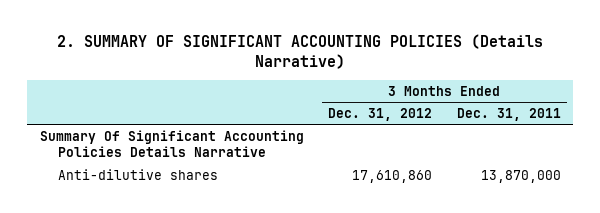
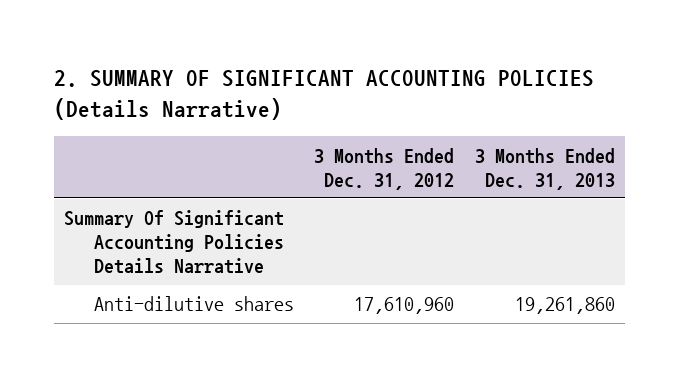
- | 3 Months Ended Dec. 31, 2012 | 3 Months Ended Dec. 31, 2011
+ | 3 Months Ended Dec. 31, 2012 | 3 Months Ended Dec. 31, 2013
- Anti-dilutive shares | 17,610,860 | 13,870,000
+ Anti-dilutive shares | 17,610,960 | 19,261,860

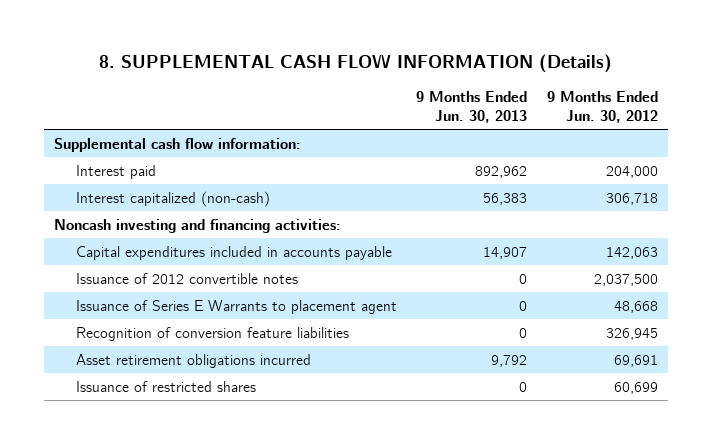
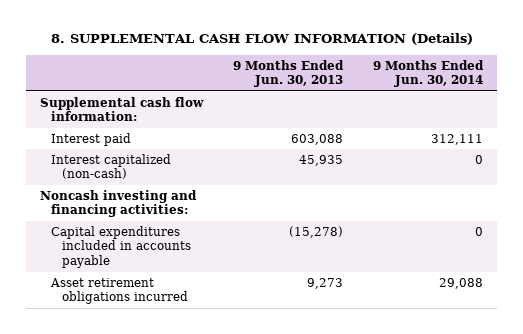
- | 9 Months Ended Jun. 30, 2013 | 9 Months Ended Jun. 30, 2012
+ | 9 Months Ended Jun. 30, 2013 | 9 Months Ended Jun. 30, 2014
- Interest paid | 892,962 | 204,000
- Interest capitalized (non-cash) | 56,383 | 306,718
+ Interest paid | 603,088 | 312,111
+ Interest capitalized (non-cash) | 45,935 | 0
- Capital expenditures included in accounts payable | 14,907 | 142,063
- Issuance of 2012 convertible notes | 0 | 2,037,500
- Issuance of Series E Warrants to placement agent | 0 | 48,668
- Recognition of conversion feature liabilities | 0 | 326,945
- Asset retirement obligations incurred | 9,792 | 69,691
- Issuance of restricted shares | 0 | 60,699
+ Capital expenditures included in accounts payable | (15,278) | 0
+ Asset retirement obligations incurred | 9,273 | 29,088

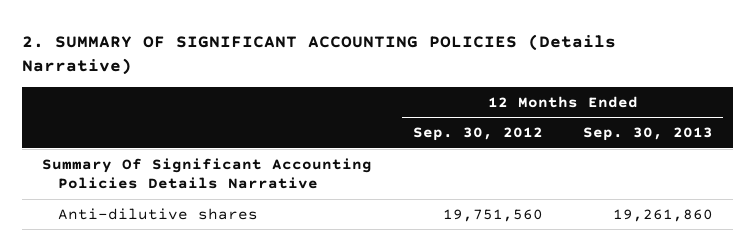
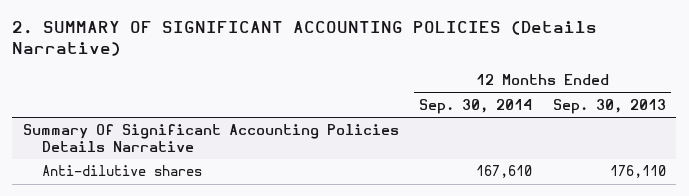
- | 12 Months Ended Sep. 30, 2012 | 12 Months Ended Sep. 30, 2013
+ | 12 Months Ended Sep. 30, 2014 | 12 Months Ended Sep. 30, 2013
- Anti-dilutive shares | 19,751,560 | 19,261,860
+ Anti-dilutive shares | 167,610 | 176,110

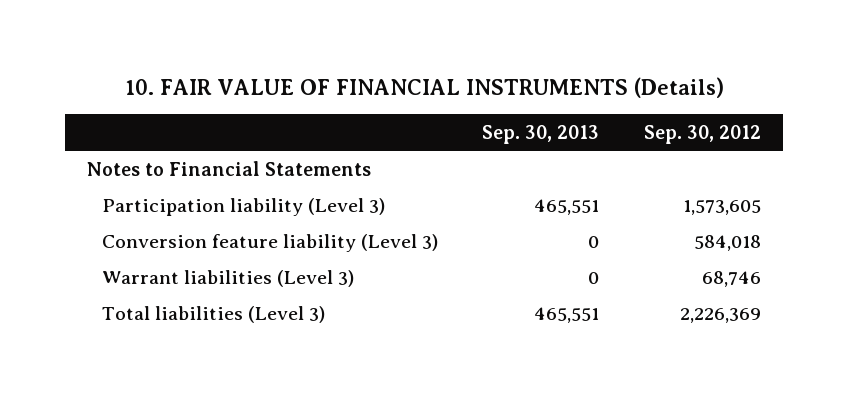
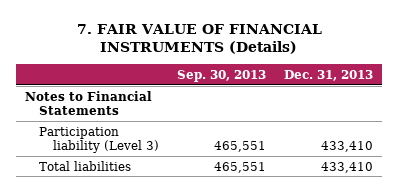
- 10. FAIR VALUE OF FINANCIAL INSTRUMENTS (Details)
+ 7. FAIR VALUE OF FINANCIAL INSTRUMENTS (Details)
- | Sep. 30, 2013 | Sep. 30, 2012
+ | Sep. 30, 2013 | Dec. 31, 2013
- Conversion feature liability (Level 3) | 0 | 584,018
- Warrant liabilities (Level 3) | 0 | 68,746
- Total liabilities (Level 3) | 465,551 | 2,226,369
+ Total liabilities | 465,551 | 433,410

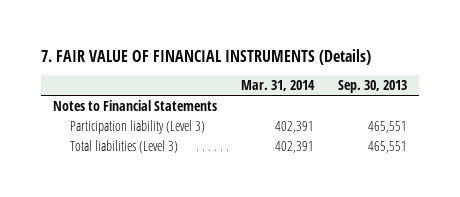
- | Sep. 30, 2013 | Dec. 31, 2013
+ | Mar. 31, 2014 | Sep. 30, 2013
- Total liabilities | 465,551 | 433,410
+ Total liabilities (Level 3) | 402,391 | 465,551

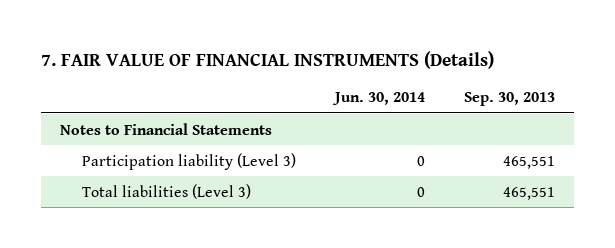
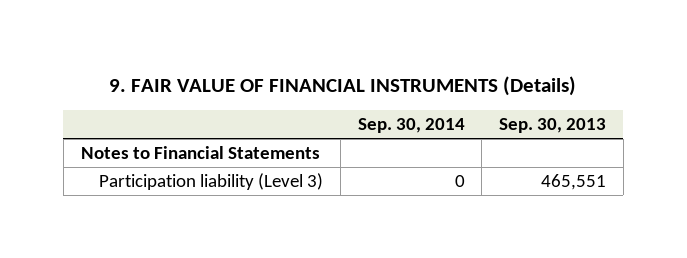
- 7. FAIR VALUE OF FINANCIAL INSTRUMENTS (Details)
+ 9. FAIR VALUE OF FINANCIAL INSTRUMENTS (Details)
- | Jun. 30, 2014 | Sep. 30, 2013
+ | Sep. 30, 2014 | Sep. 30, 2013
- Total liabilities (Level 3) | 0 | 465,551

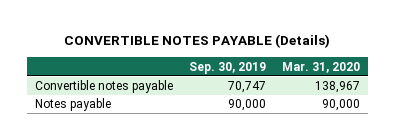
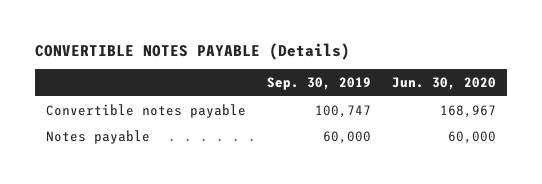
- | Sep. 30, 2019 | Mar. 31, 2020
+ | Sep. 30, 2019 | Jun. 30, 2020
- Convertible notes payable | 70,747 | 138,967
- Notes payable | 90,000 | 90,000
+ Convertible notes payable | 100,747 | 168,967
+ Notes payable | 60,000 | 60,000

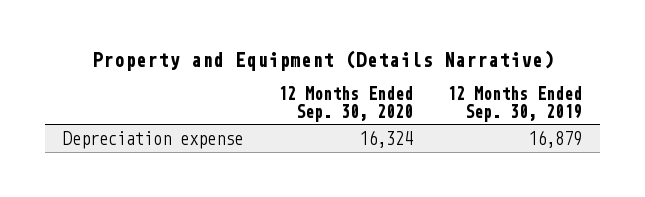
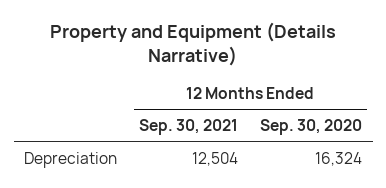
- | 12 Months Ended Sep. 30, 2020 | 12 Months Ended Sep. 30, 2019
+ | 12 Months Ended Sep. 30, 2021 | 12 Months Ended Sep. 30, 2020
- Depreciation expense | 16,324 | 16,879
+ Depreciation | 12,504 | 16,324

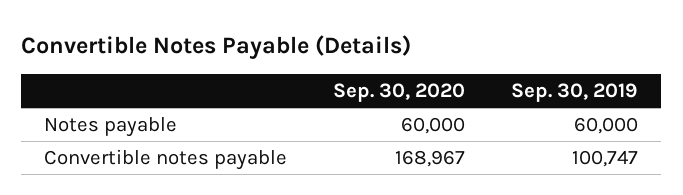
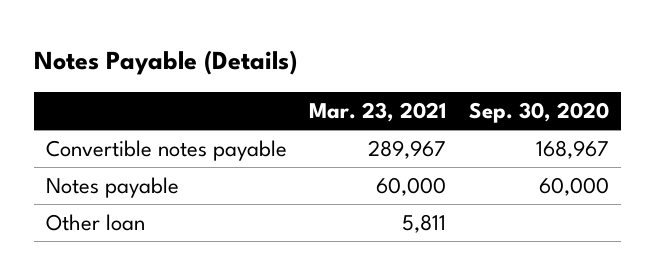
- Convertible Notes Payable (Details)
+ Notes Payable (Details)
- | Sep. 30, 2020 | Sep. 30, 2019
+ | Mar. 23, 2021 | Sep. 30, 2020
moved down: Notes payable | 60,000 | 60,000
+ Other loan | 5,811 |

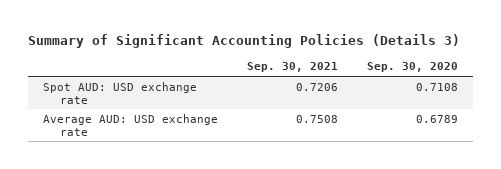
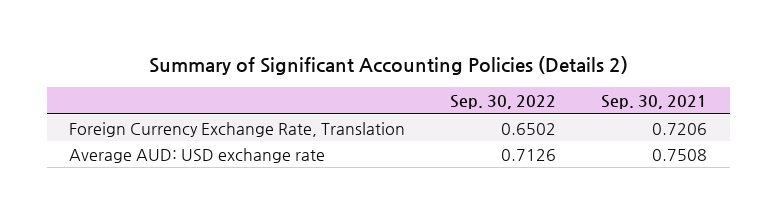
- Summary of Significant Accounting Policies (Details 3)
+ Summary of Significant Accounting Policies (Details 2)
- | Sep. 30, 2021 | Sep. 30, 2020
+ | Sep. 30, 2022 | Sep. 30, 2021
- Spot AUD: USD exchange rate | 0.7206 | 0.7108
+ Foreign Currency Exchange Rate, Translation | 0.6502 | 0.7206

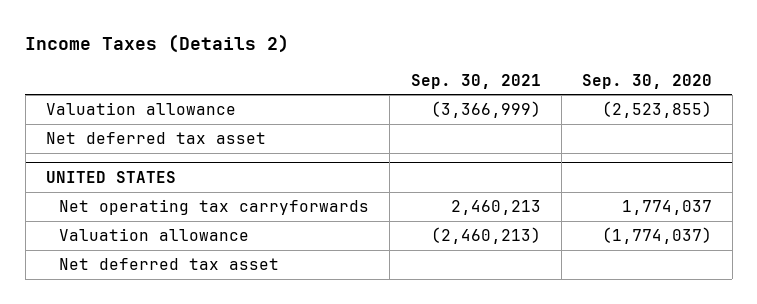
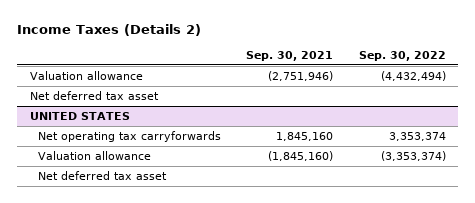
- | Sep. 30, 2021 | Sep. 30, 2020
+ | Sep. 30, 2021 | Sep. 30, 2022
- Valuation allowance | (3,366,999) | (2,523,855)
+ Valuation allowance | (2,751,946) | (4,432,494)
@ UNITED STATES
- Net operating tax carryforwards | 2,460,213 | 1,774,037
- Valuation allowance | (2,460,213) | (1,774,037)
+ Net operating tax carryforwards | 1,845,160 | 3,353,374
+ Valuation allowance | (1,845,160) | (3,353,374)

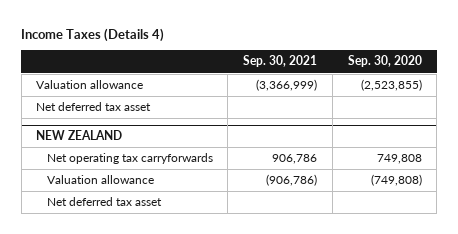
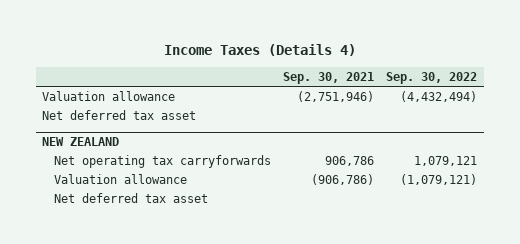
- | Sep. 30, 2021 | Sep. 30, 2020
+ | Sep. 30, 2021 | Sep. 30, 2022
- Valuation allowance | (3,366,999) | (2,523,855)
+ Valuation allowance | (2,751,946) | (4,432,494)

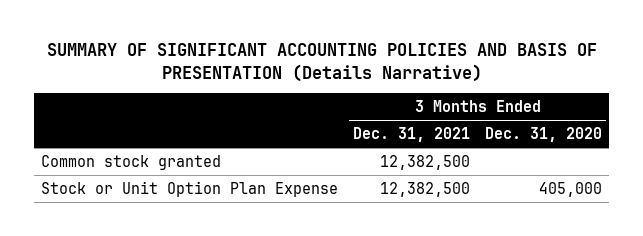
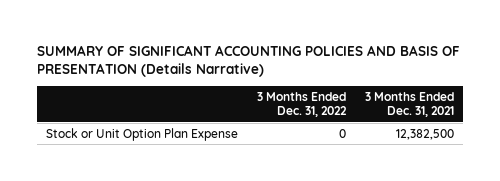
- | 3 Months Ended Dec. 31, 2021 | 3 Months Ended Dec. 31, 2020
+ | 3 Months Ended Dec. 31, 2022 | 3 Months Ended Dec. 31, 2021
- Common stock granted | 12,382,500 |

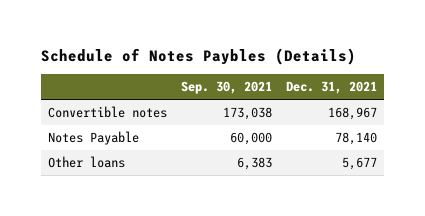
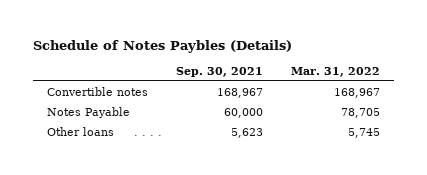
- | Sep. 30, 2021 | Dec. 31, 2021
+ | Sep. 30, 2021 | Mar. 31, 2022
- Convertible notes | 173,038 | 168,967
+ Convertible notes | 168,967 | 168,967
- Other loans | 6,383 | 5,677
+ Other loans | 5,623 | 5,745

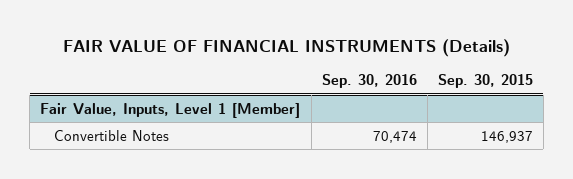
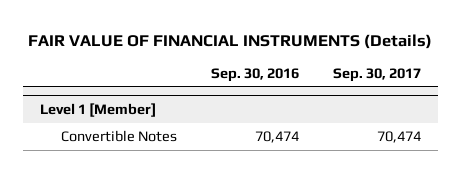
- | Sep. 30, 2016 | Sep. 30, 2015
+ | Sep. 30, 2016 | Sep. 30, 2017
- Fair Value, Inputs, Level 1 [Member]
+ Level 1 [Member]

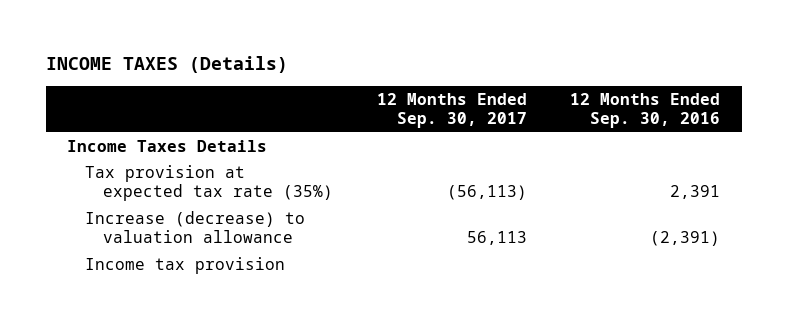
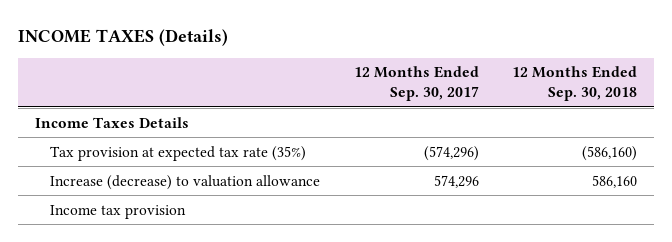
- | 12 Months Ended Sep. 30, 2017 | 12 Months Ended Sep. 30, 2016
+ | 12 Months Ended Sep. 30, 2017 | 12 Months Ended Sep. 30, 2018
- Tax provision at expected tax rate (35%) | (56,113) | 2,391
- Increase (decrease) to valuation allowance | 56,113 | (2,391)
+ Tax provision at expected tax rate (35%) | (574,296) | (586,160)
+ Increase (decrease) to valuation allowance | 574,296 | 586,160

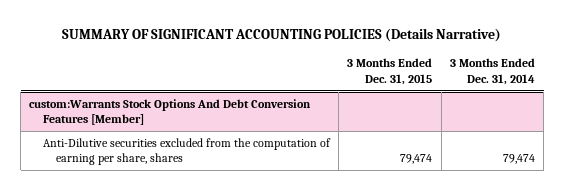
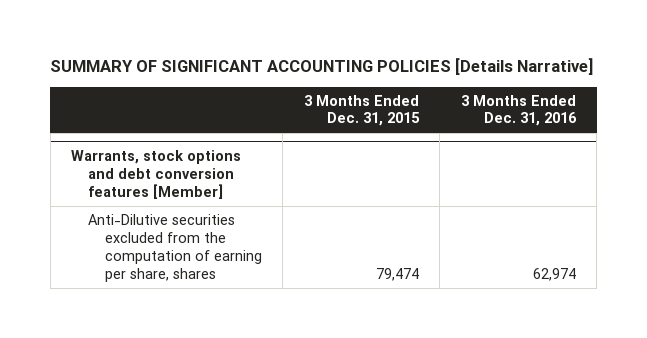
- SUMMARY OF SIGNIFICANT ACCOUNTING POLICIES (Details Narrative)
+ SUMMARY OF SIGNIFICANT ACCOUNTING POLICIES [Details Narrative]
- | 3 Months Ended Dec. 31, 2015 | 3 Months Ended Dec. 31, 2014
+ | 3 Months Ended Dec. 31, 2015 | 3 Months Ended Dec. 31, 2016
- custom:Warrants Stock Options And Debt Conversion Features [Member]
+ Warrants, stock options and debt conversion features [Member]

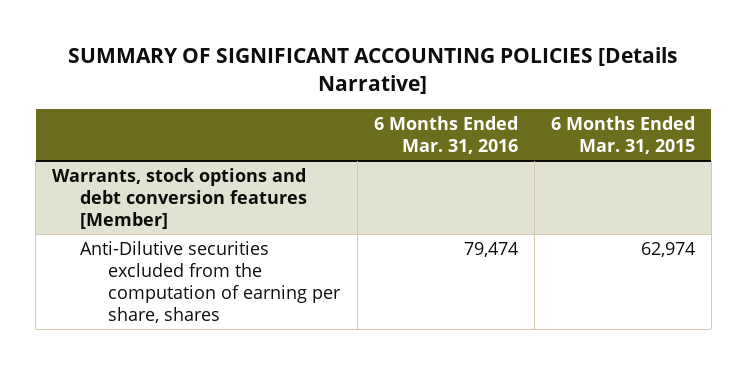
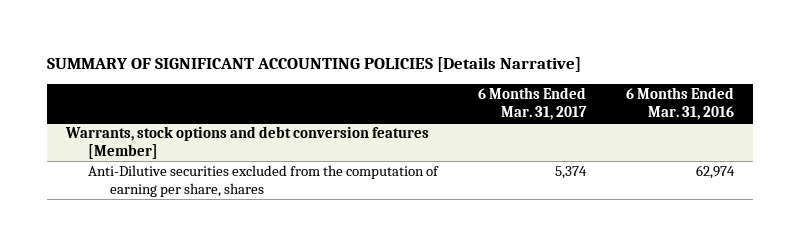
- | 6 Months Ended Mar. 31, 2016 | 6 Months Ended Mar. 31, 2015
+ | 6 Months Ended Mar. 31, 2017 | 6 Months Ended Mar. 31, 2016
@ Warrants, stock options and debt conversion features [Member]
- Anti-Dilutive securities excluded from the computation of earning per share, shares | 79,474 | 62,974
+ Anti-Dilutive securities excluded from the computation of earning per share, shares | 5,374 | 62,974

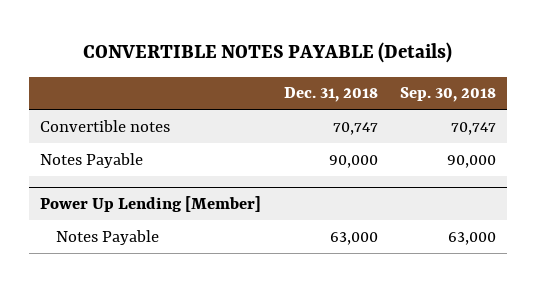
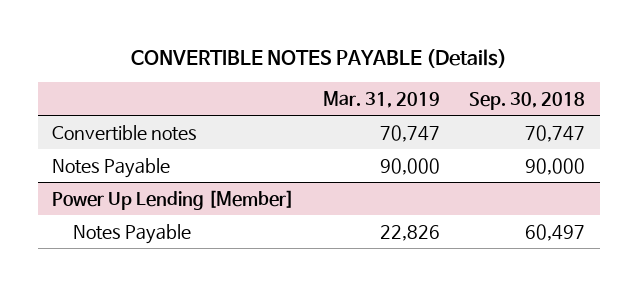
- | Dec. 31, 2018 | Sep. 30, 2018
+ | Mar. 31, 2019 | Sep. 30, 2018
@ Power Up Lending [Member]
- Notes Payable | 63,000 | 63,000
+ Notes Payable | 22,826 | 60,497

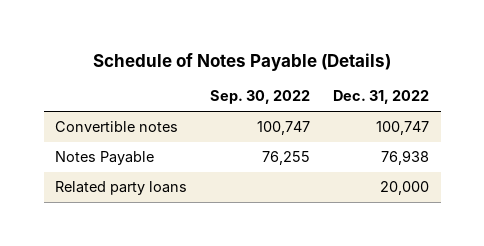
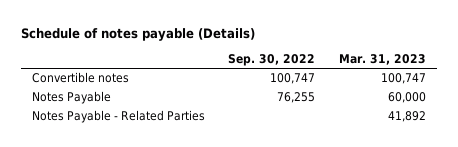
- Schedule of Notes Payable (Details)
+ Schedule of notes payable (Details)
- | Sep. 30, 2022 | Dec. 31, 2022
+ | Sep. 30, 2022 | Mar. 31, 2023
- Related party loans | | 20,000
+ Notes Payable - Related Parties | | 41,892

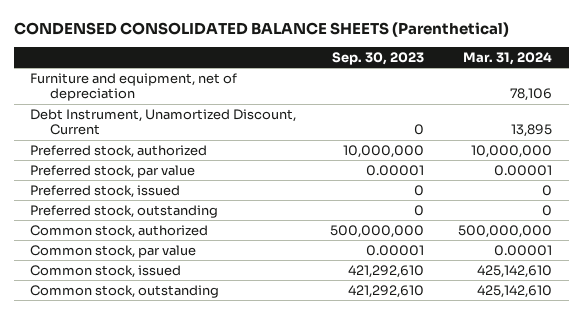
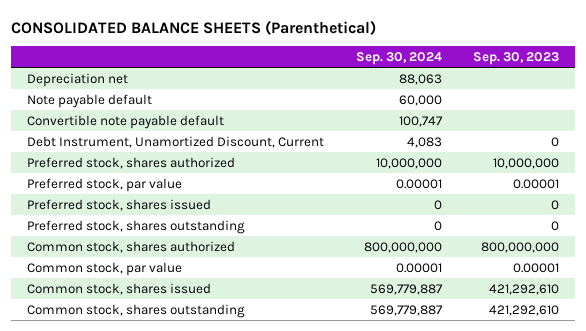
- CONDENSED CONSOLIDATED BALANCE SHEETS (Parenthetical)
+ CONSOLIDATED BALANCE SHEETS (Parenthetical)
- | Sep. 30, 2023 | Mar. 31, 2024
+ | Sep. 30, 2024 | Sep. 30, 2023
- Furniture and equipment, net of depreciation | | 78,106
+ Depreciation net | 88,063 |
+ Note payable default | 60,000 |
+ Convertible note payable default | 100,747 |
- Preferred stock, authorized | 10,000,000 | 10,000,000
+ Preferred stock, shares authorized | 10,000,000 | 10,000,000
- Preferred stock, issued | 0 | 0
- Preferred stock, outstanding | 0 | 0
- Common stock, authorized | 500,000,000 | 500,000,000
+ Preferred stock, shares issued | 0 | 0
+ Preferred stock, shares outstanding | 0 | 0
+ Common stock, shares authorized | 800,000,000 | 800,000,000
- Common stock, issued | 421,292,610 | 425,142,610
- Common stock, outstanding | 421,292,610 | 425,142,610
+ Common stock, shares issued | 569,779,887 | 421,292,610
+ Common stock, shares outstanding | 569,779,887 | 421,292,610

